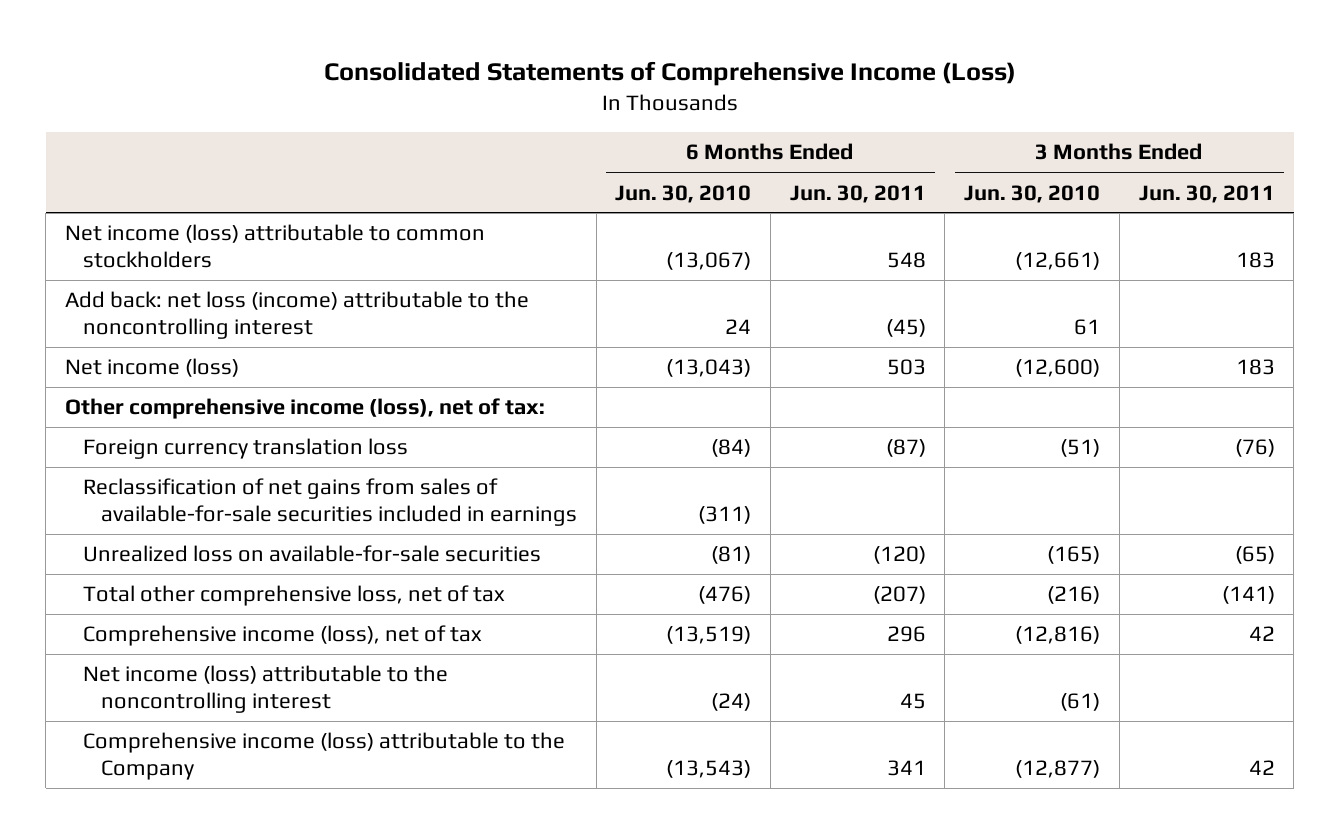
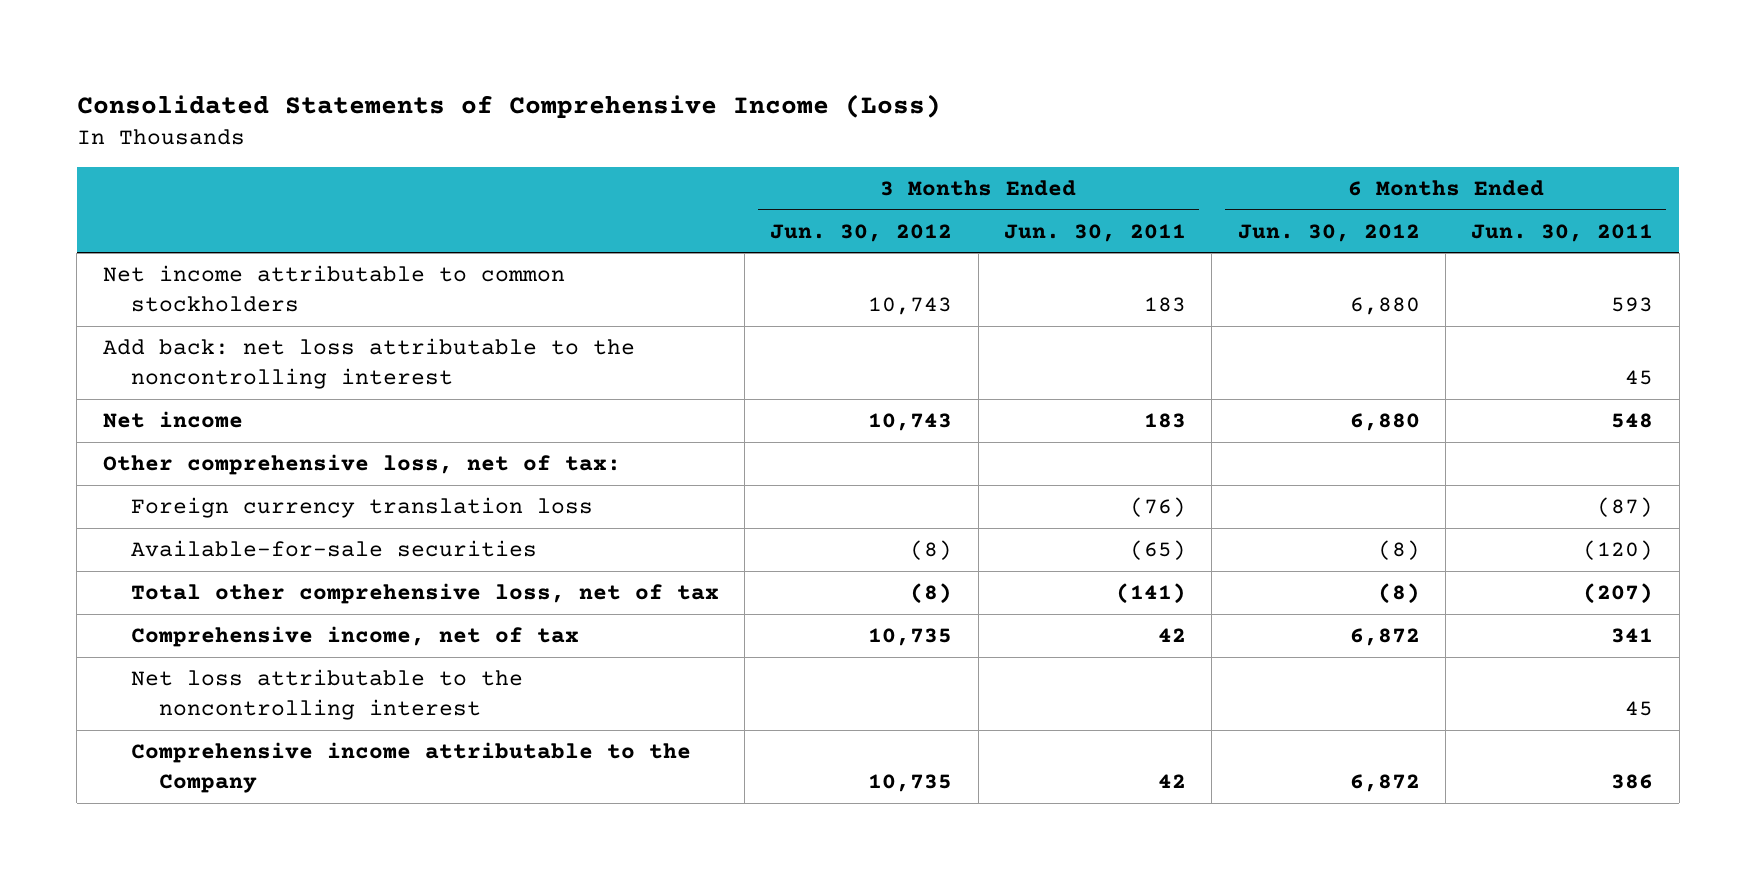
- | 6 Months Ended Jun. 30, 2010 | 6 Months Ended Jun. 30, 2011 | 3 Months Ended Jun. 30, 2010 | 3 Months Ended Jun. 30, 2011
+ | 3 Months Ended Jun. 30, 2012 | 3 Months Ended Jun. 30, 2011 | 6 Months Ended Jun. 30, 2012 | 6 Months Ended Jun. 30, 2011
- Net income (loss) attributable to common stockholders | (13,067) | 548 | (12,661) | 183
- Add back: net loss (income) attributable to the noncontrolling interest | 24 | (45) | 61 |
- Net income (loss) | (13,043) | 503 | (12,600) | 183
- Other comprehensive income (loss), net of tax:
+ Net income attributable to common stockholders | 10,743 | 183 | 6,880 | 593
+ Add back: net loss attributable to the noncontrolling interest | | | | 45
+ Net income | 10,743 | 183 | 6,880 | 548
+ Other comprehensive loss, net of tax:
- Reclassification of net gains from sales of available-for-sale securities included in earnings | (311) | | |
- Unrealized loss on available-for-sale securities | (81) | (120) | (165) | (65)
+ Available-for-sale securities | (8) | (65) | (8) | (120)
- Comprehensive income (loss), net of tax | (13,519) | 296 | (12,816) | 42
- Net income (loss) attributable to the noncontrolling interest | (24) | 45 | (61) |
- Comprehensive income (loss) attributable to the Company | (13,543) | 341 | (12,877) | 42
+ Comprehensive income, net of tax | 10,735 | 42 | 6,872 | 341
+ Net loss attributable to the noncontrolling interest | | | | 45
+ Comprehensive income attributable to the Company | 10,735 | 42 | 6,872 | 386

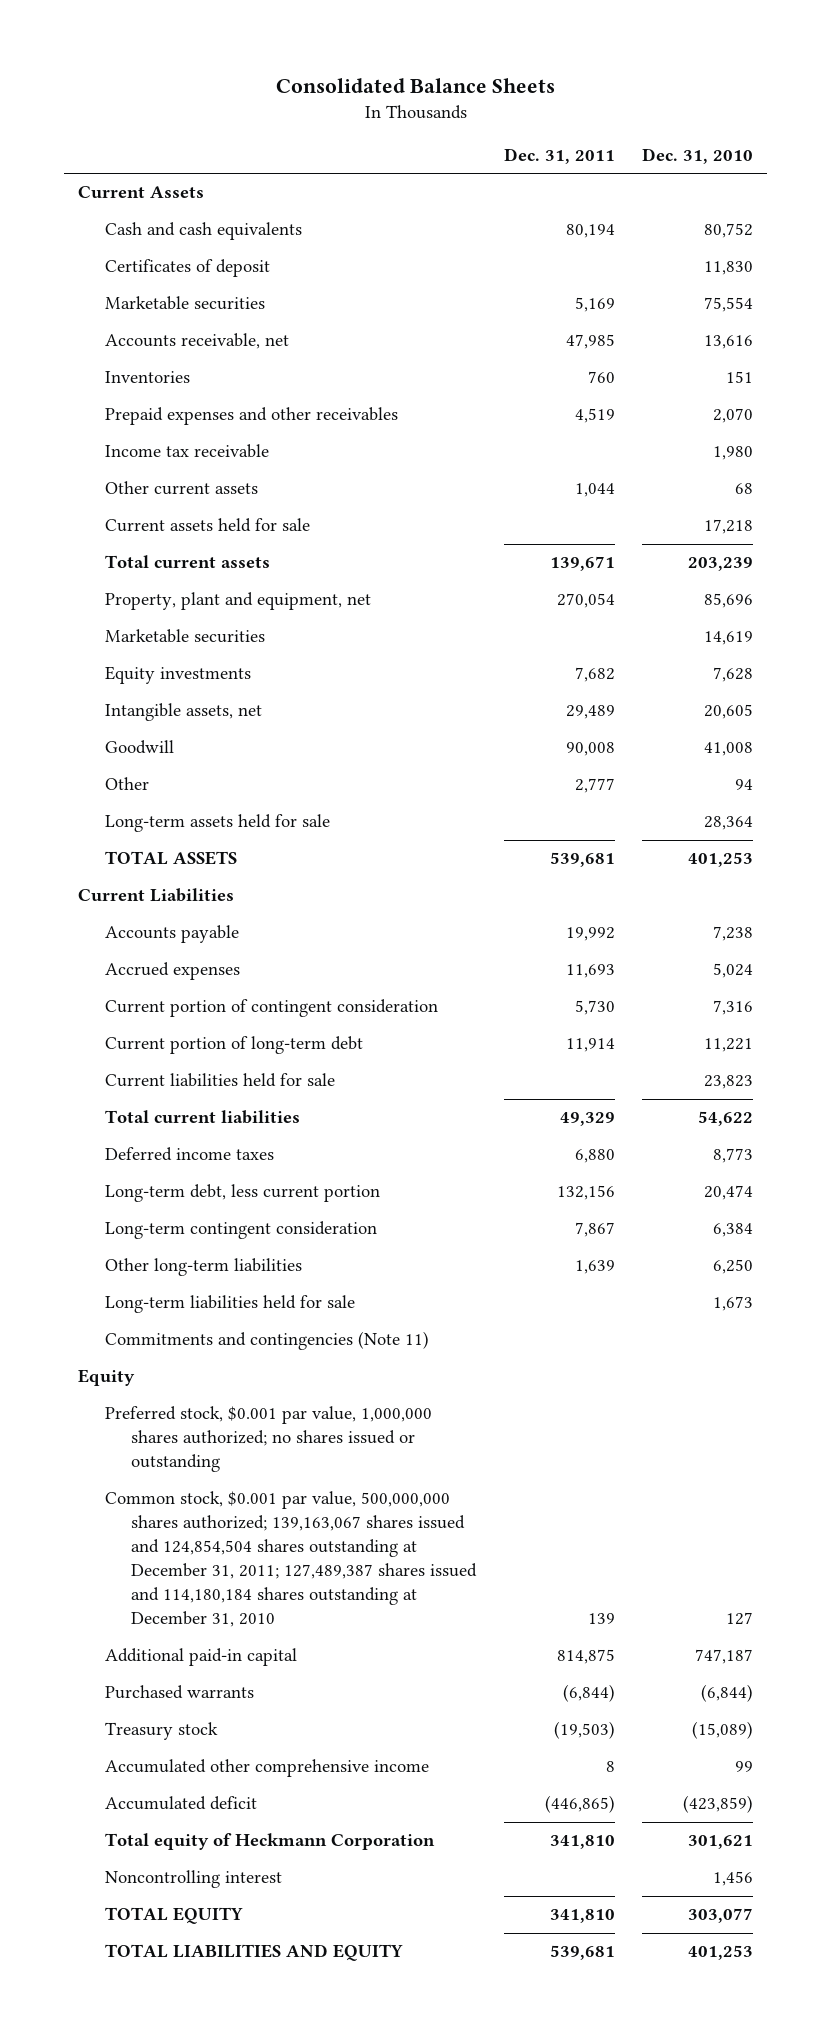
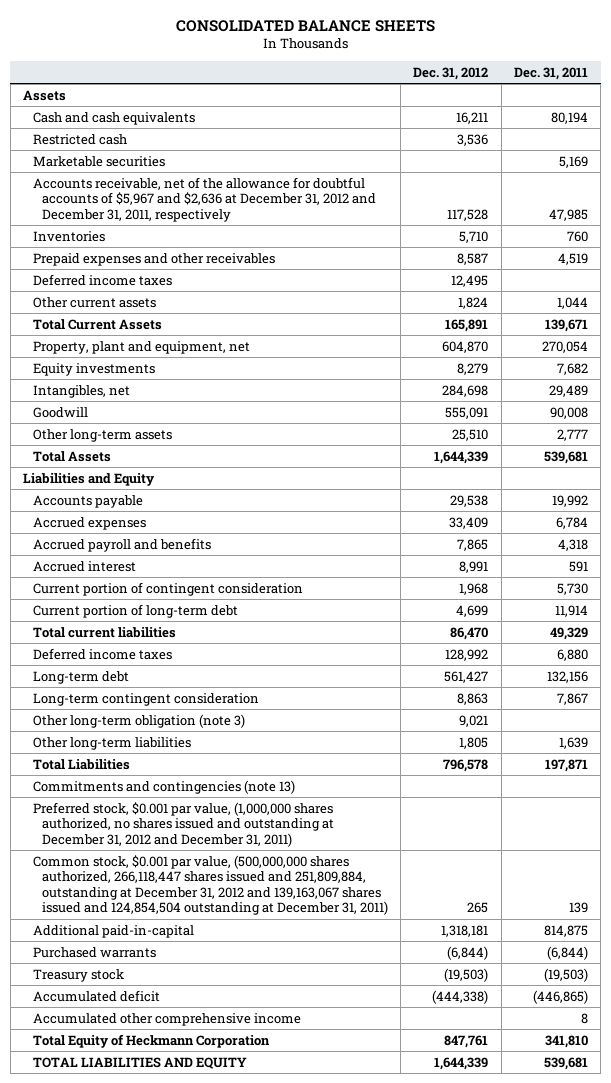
- Consolidated Balance Sheets
+ CONSOLIDATED BALANCE SHEETS
- | Dec. 31, 2011 | Dec. 31, 2010
+ | Dec. 31, 2012 | Dec. 31, 2011
- Current Assets
+ Assets
- Certificates of deposit | | 11,830
+ Restricted cash | 3,536 |
- Accounts receivable, net | 47,985 | 13,616
+ Accounts receivable, net of the allowance for doubtful accounts of $5,967 and $2,636 at December 31, 2012 and December 31, 2011, respectively | 117,528 | 47,985
- Income tax receivable | | 1,980
+ Deferred income taxes | 12,495 |
- Current assets held for sale | | 17,218
- Total current assets | 139,671 | 203,239
+ Total Current Assets | 165,891 | 139,671
- Marketable securities | | 14,619
- Intangible assets, net | 29,489 | 20,605
+ Intangibles, net | 284,698 | 29,489
- Other | 2,777 | 94
- Long-term assets held for sale | | 28,364
- TOTAL ASSETS | 539,681 | 401,253
- Current Liabilities
+ Other long-term assets | 25,510 | 2,777
+ Total Assets | 1,644,339 | 539,681
+ Liabilities and Equity
- Accrued expenses | 11,693 | 5,024
+ Accrued expenses | 33,409 | 6,784
+ Accrued payroll and benefits | 7,865 | 4,318
+ Accrued interest | 8,991 | 591
- Current liabilities held for sale | | 23,823
- Long-term debt, less current portion | 132,156 | 20,474
+ Long-term debt | 561,427 | 132,156
+ Other long-term obligation (note 3) | 9,021 |
- Long-term liabilities held for sale | | 1,673
- Commitments and contingencies (Note 11)
- Equity
- Preferred stock, $0.001 par value, 1,000,000 shares authorized; no shares issued or outstanding
- Common stock, $0.001 par value, 500,000,000 shares authorized; 139,163,067 shares issued and 124,854,504 shares outstanding at December 31, 2011; 127,489,387 shares issued and 114,180,184 shares outstanding at December 31, 2010 | 139 | 127
- Additional paid-in capital | 814,875 | 747,187
+ Total Liabilities | 796,578 | 197,871
+ Commitments and contingencies (note 13)
+ Preferred stock, $0.001 par value, (1,000,000 shares authorized, no shares issued and outstanding at December 31, 2012 and December 31, 2011)
+ Common stock, $0.001 par value, (500,000,000 shares authorized, 266,118,447 shares issued and 251,809,884, outstanding at December 31, 2012 and 139,163,067 shares issued and 124,854,504 outstanding at December 31, 2011) | 265 | 139
+ Additional paid-in-capital | 1,318,181 | 814,875
- Total equity of Heckmann Corporation | 341,810 | 301,621
- Noncontrolling interest | | 1,456
- TOTAL EQUITY | 341,810 | 303,077
moved down: Accumulated other comprehensive income | | 8
+ Total Equity of Heckmann Corporation | 847,761 | 341,810

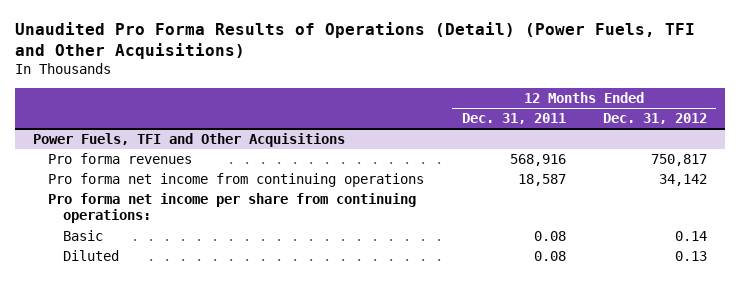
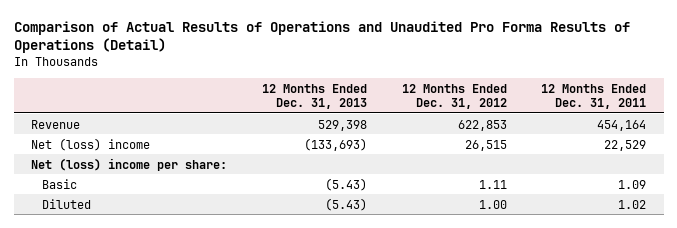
- Unaudited Pro Forma Results of Operations (Detail) (Power Fuels, TFI and Other Acquisitions)
+ Comparison of Actual Results of Operations and Unaudited Pro Forma Results of Operations (Detail)
- | 12 Months Ended Dec. 31, 2011 | 12 Months Ended Dec. 31, 2012
+ | 12 Months Ended Dec. 31, 2013 | 12 Months Ended Dec. 31, 2012 | 12 Months Ended Dec. 31, 2011
- Power Fuels, TFI and Other Acquisitions
- Pro forma revenues | 568,916 | 750,817
- Pro forma net income from continuing operations | 18,587 | 34,142
- Pro forma net income per share from continuing operations:
- Basic | 0.08 | 0.14
- Diluted | 0.08 | 0.13
+ Revenue | 529,398 | 622,853 | 454,164
+ Net (loss) income | (133,693) | 26,515 | 22,529
+ Net (loss) income per share:
+ Basic | (5.43) | 1.11 | 1.09
+ Diluted | (5.43) | 1.00 | 1.02

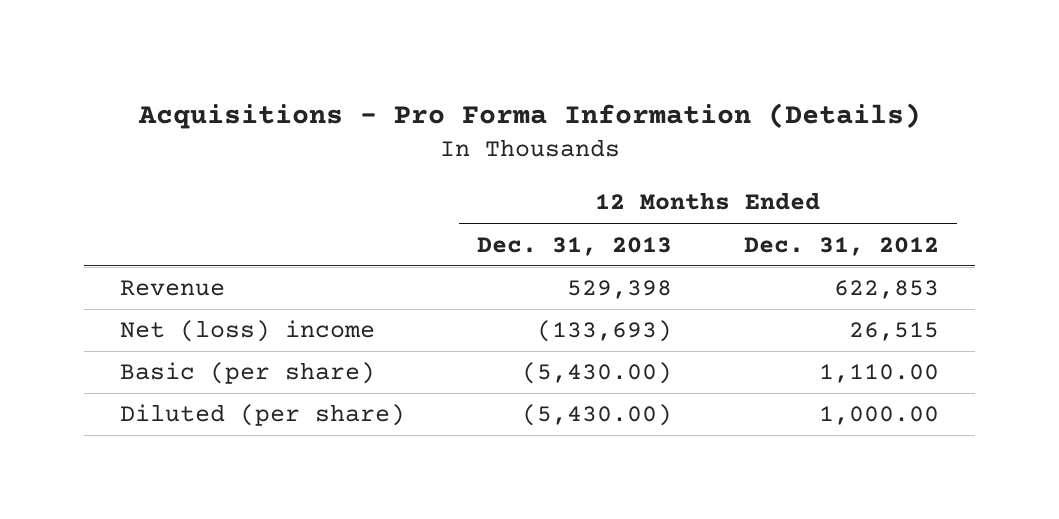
- Comparison of Actual Results of Operations and Unaudited Pro Forma Results of Operations (Detail)
+ Acquisitions - Pro Forma Information (Details)
- | 12 Months Ended Dec. 31, 2013 | 12 Months Ended Dec. 31, 2012 | 12 Months Ended Dec. 31, 2011
+ | 12 Months Ended Dec. 31, 2013 | 12 Months Ended Dec. 31, 2012
- Net (loss) income per share:
- Basic | (5.43) | 1.11 | 1.09
- Diluted | (5.43) | 1.00 | 1.02
+ Basic (per share) | (5,430.00) | 1,110.00
+ Diluted (per share) | (5,430.00) | 1,000.00

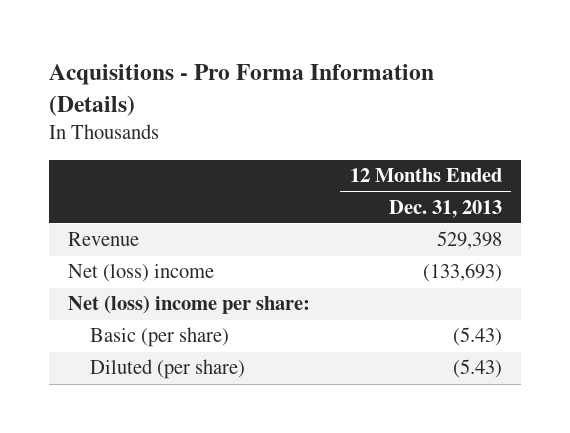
- | 12 Months Ended Dec. 31, 2013 | 12 Months Ended Dec. 31, 2012
+ | 12 Months Ended Dec. 31, 2013
- Basic (per share) | (5,430.00) | 1,110.00
- Diluted (per share) | (5,430.00) | 1,000.00
+ Net (loss) income per share:
+ Basic (per share) | (5.43)
+ Diluted (per share) | (5.43)

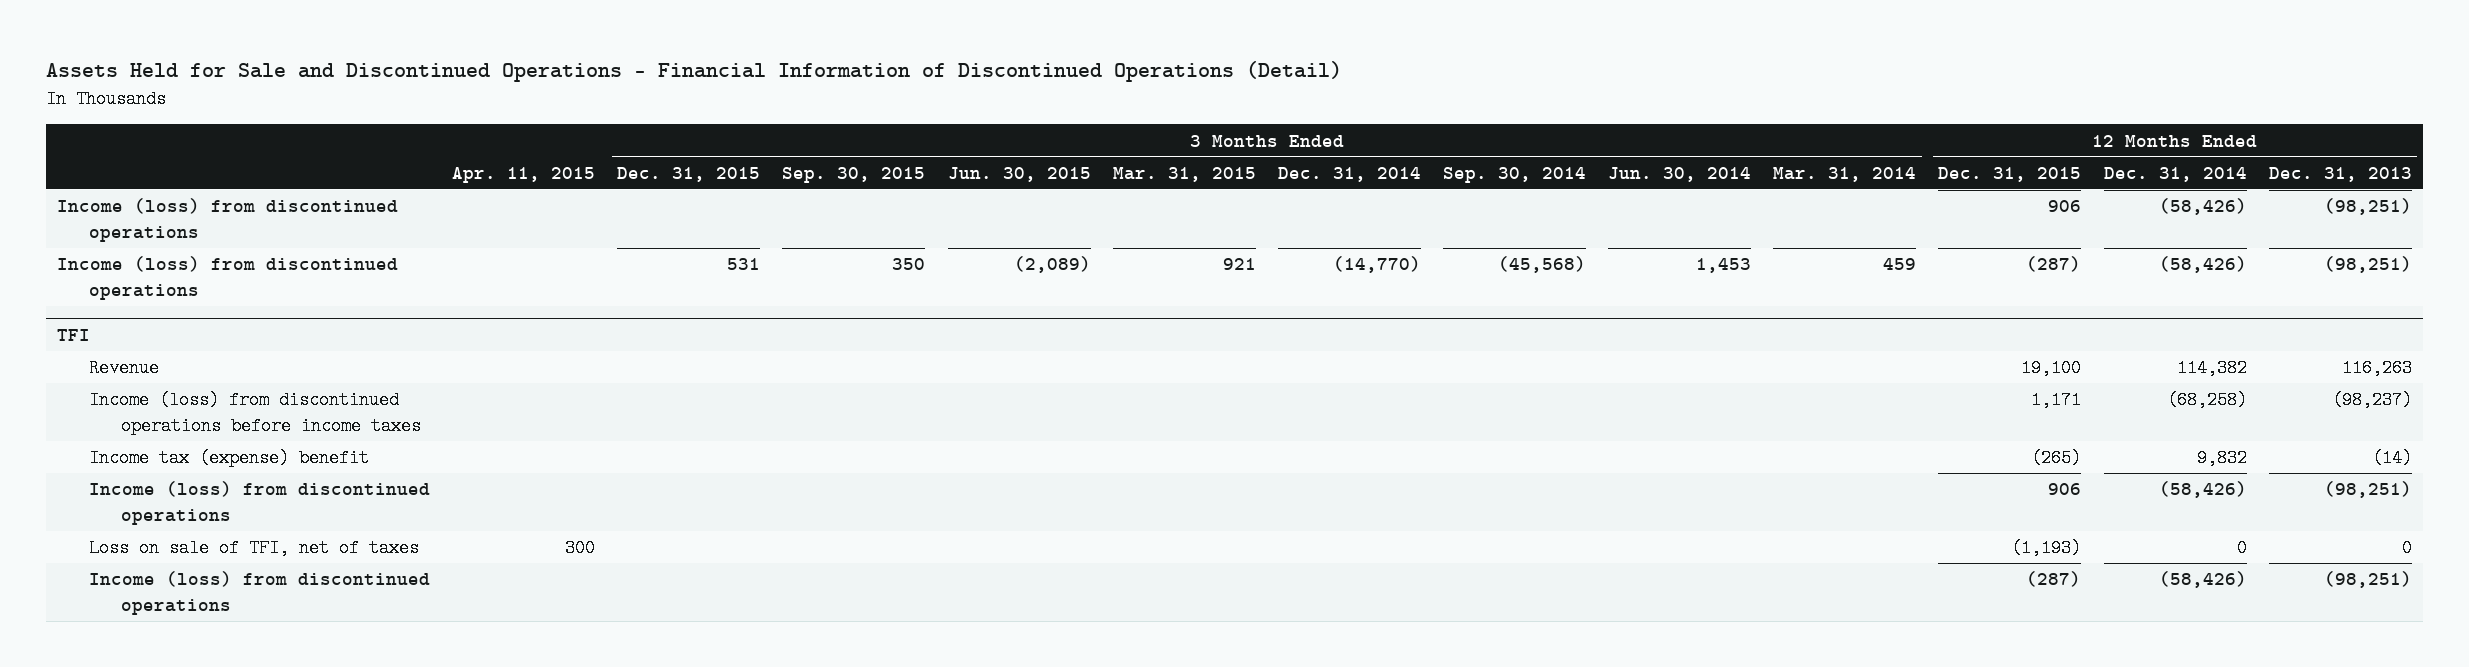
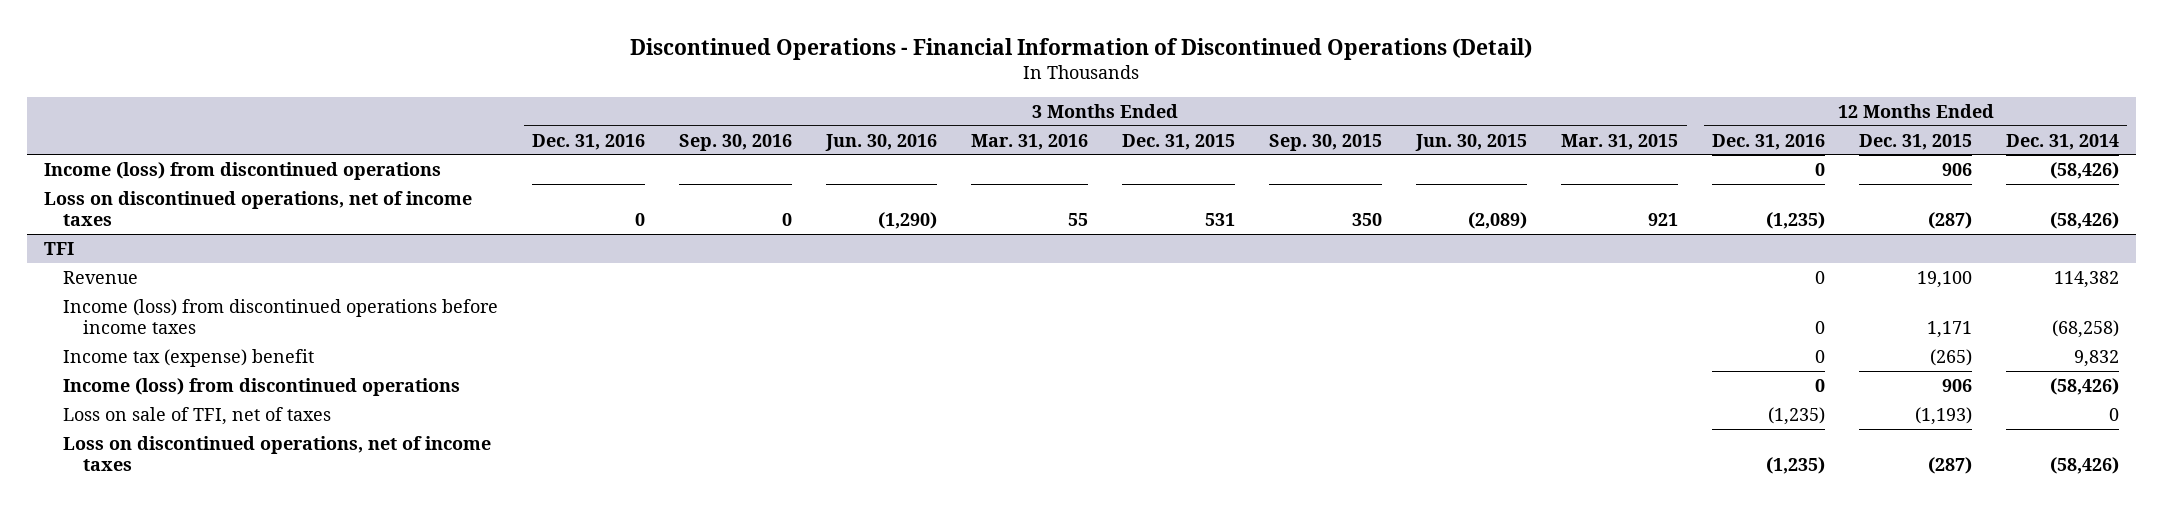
- Assets Held for Sale and Discontinued Operations - Financial Information of Discontinued Operations (Detail)
+ Discontinued Operations - Financial Information of Discontinued Operations (Detail)
- | Apr. 11, 2015 | 3 Months Ended Dec. 31, 2015 | 3 Months Ended Sep. 30, 2015 | 3 Months Ended Jun. 30, 2015 | 3 Months Ended Mar. 31, 2015 | 3 Months Ended Dec. 31, 2014 | 3 Months Ended Sep. 30, 2014 | 3 Months Ended Jun. 30, 2014 | 3 Months Ended Mar. 31, 2014 | 12 Months Ended Dec. 31, 2015 | 12 Months Ended Dec. 31, 2014 | 12 Months Ended Dec. 31, 2013
+ | 3 Months Ended Dec. 31, 2016 | 3 Months Ended Sep. 30, 2016 | 3 Months Ended Jun. 30, 2016 | 3 Months Ended Mar. 31, 2016 | 3 Months Ended Dec. 31, 2015 | 3 Months Ended Sep. 30, 2015 | 3 Months Ended Jun. 30, 2015 | 3 Months Ended Mar. 31, 2015 | 12 Months Ended Dec. 31, 2016 | 12 Months Ended Dec. 31, 2015 | 12 Months Ended Dec. 31, 2014
- Income (loss) from discontinued operations | | 531 | 350 | (2,089) | 921 | (14,770) | (45,568) | 1,453 | 459 | (287) | (58,426) | (98,251)
+ Loss on discontinued operations, net of income taxes | 0 | 0 | (1,290) | 55 | 531 | 350 | (2,089) | 921 | (1,235) | (287) | (58,426)
@ TFI
- Income (loss) from discontinued operations | | | | | | | | | | (287) | (58,426) | (98,251)
+ Loss on discontinued operations, net of income taxes | | | | | | | | | (1,235) | (287) | (58,426)

